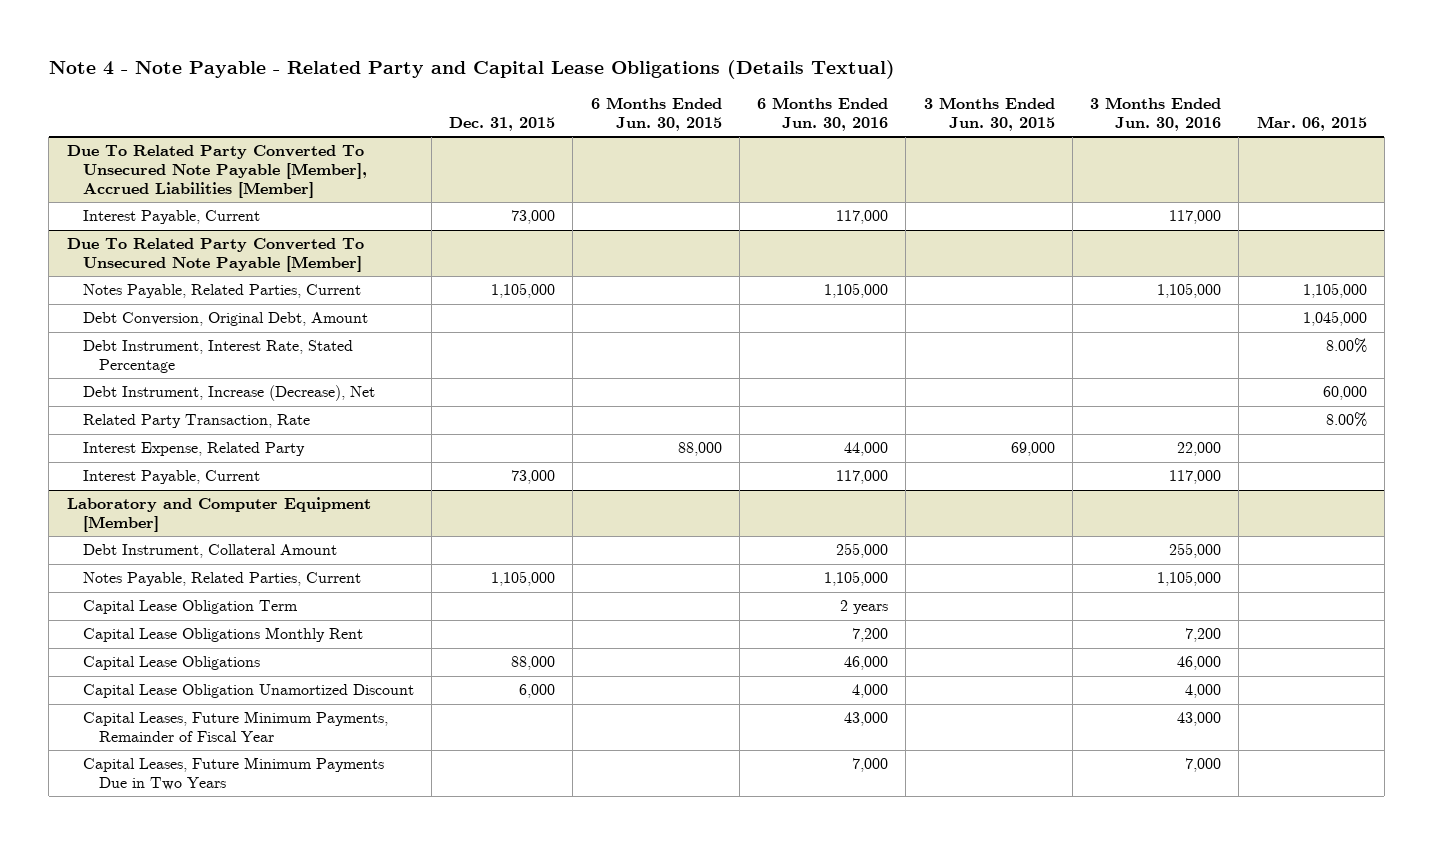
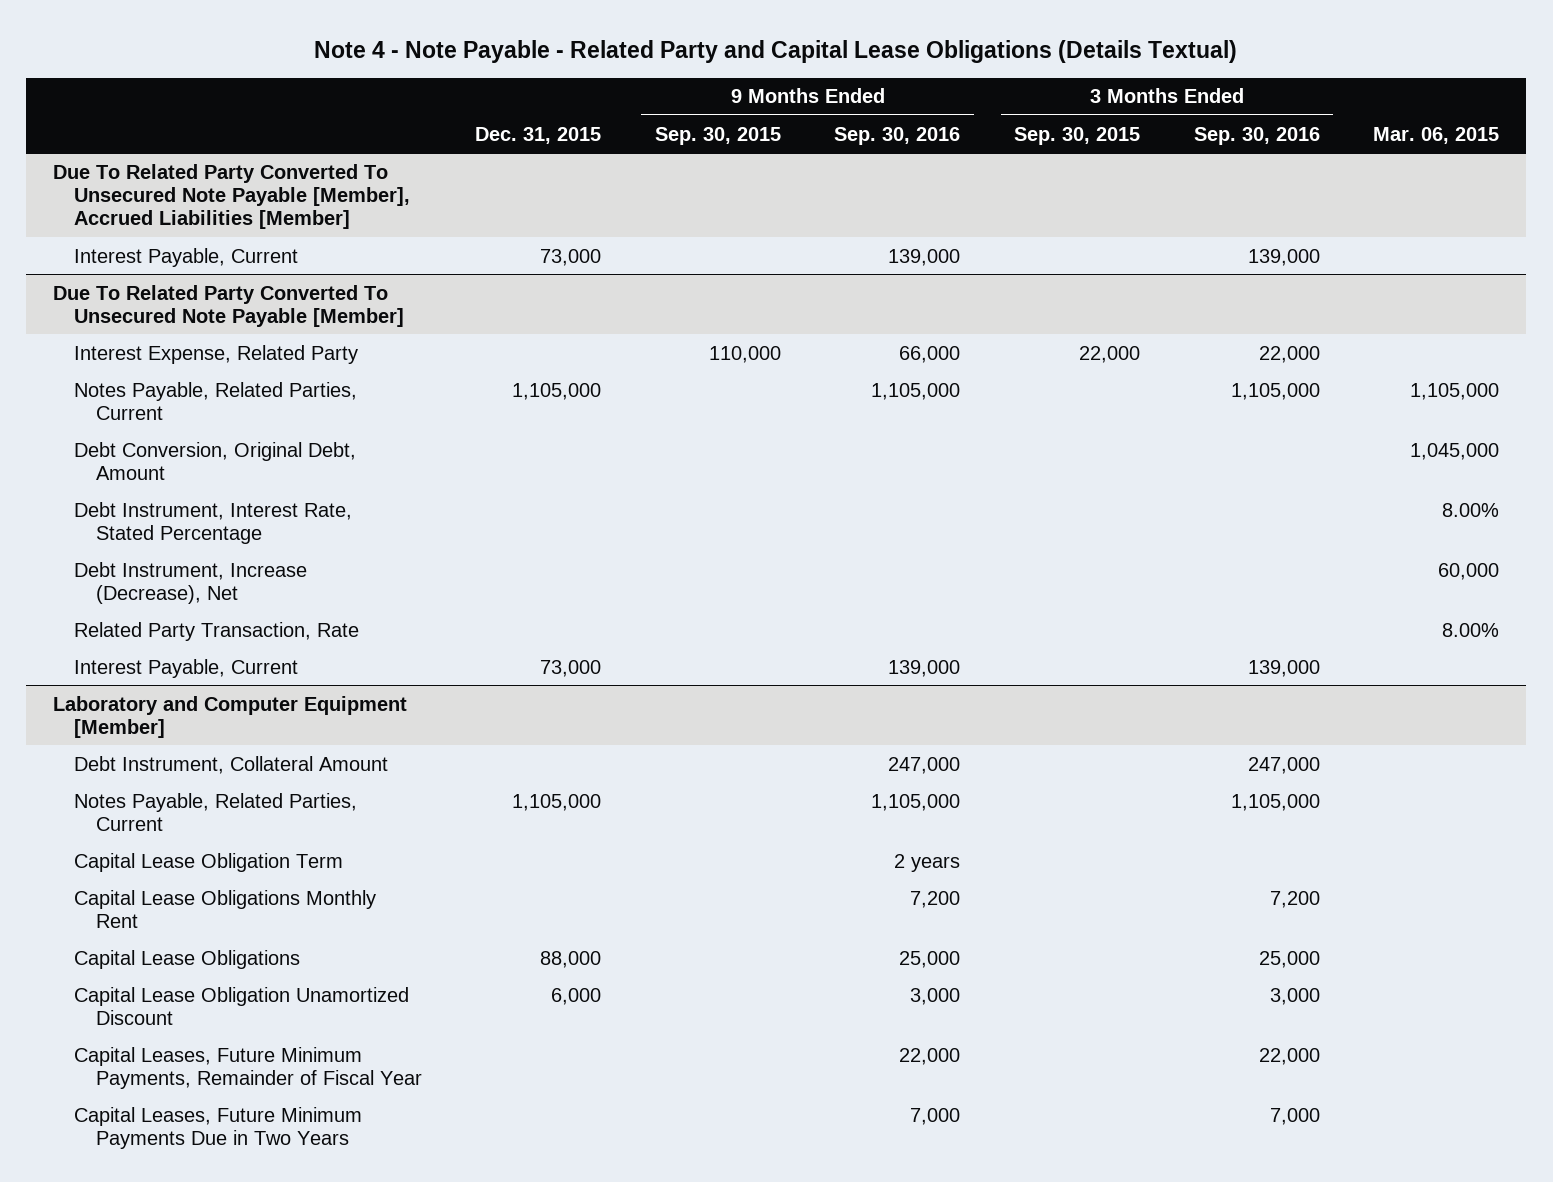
- | Dec. 31, 2015 | 6 Months Ended Jun. 30, 2015 | 6 Months Ended Jun. 30, 2016 | 3 Months Ended Jun. 30, 2015 | 3 Months Ended Jun. 30, 2016 | Mar. 06, 2015
+ | Dec. 31, 2015 | 9 Months Ended Sep. 30, 2015 | 9 Months Ended Sep. 30, 2016 | 3 Months Ended Sep. 30, 2015 | 3 Months Ended Sep. 30, 2016 | Mar. 06, 2015
@ Due To Related Party Converted To Unsecured Note Payable [Member]
moved up: Interest Expense, Related Party | | 110,000 | 66,000 | 22,000 | 22,000 |

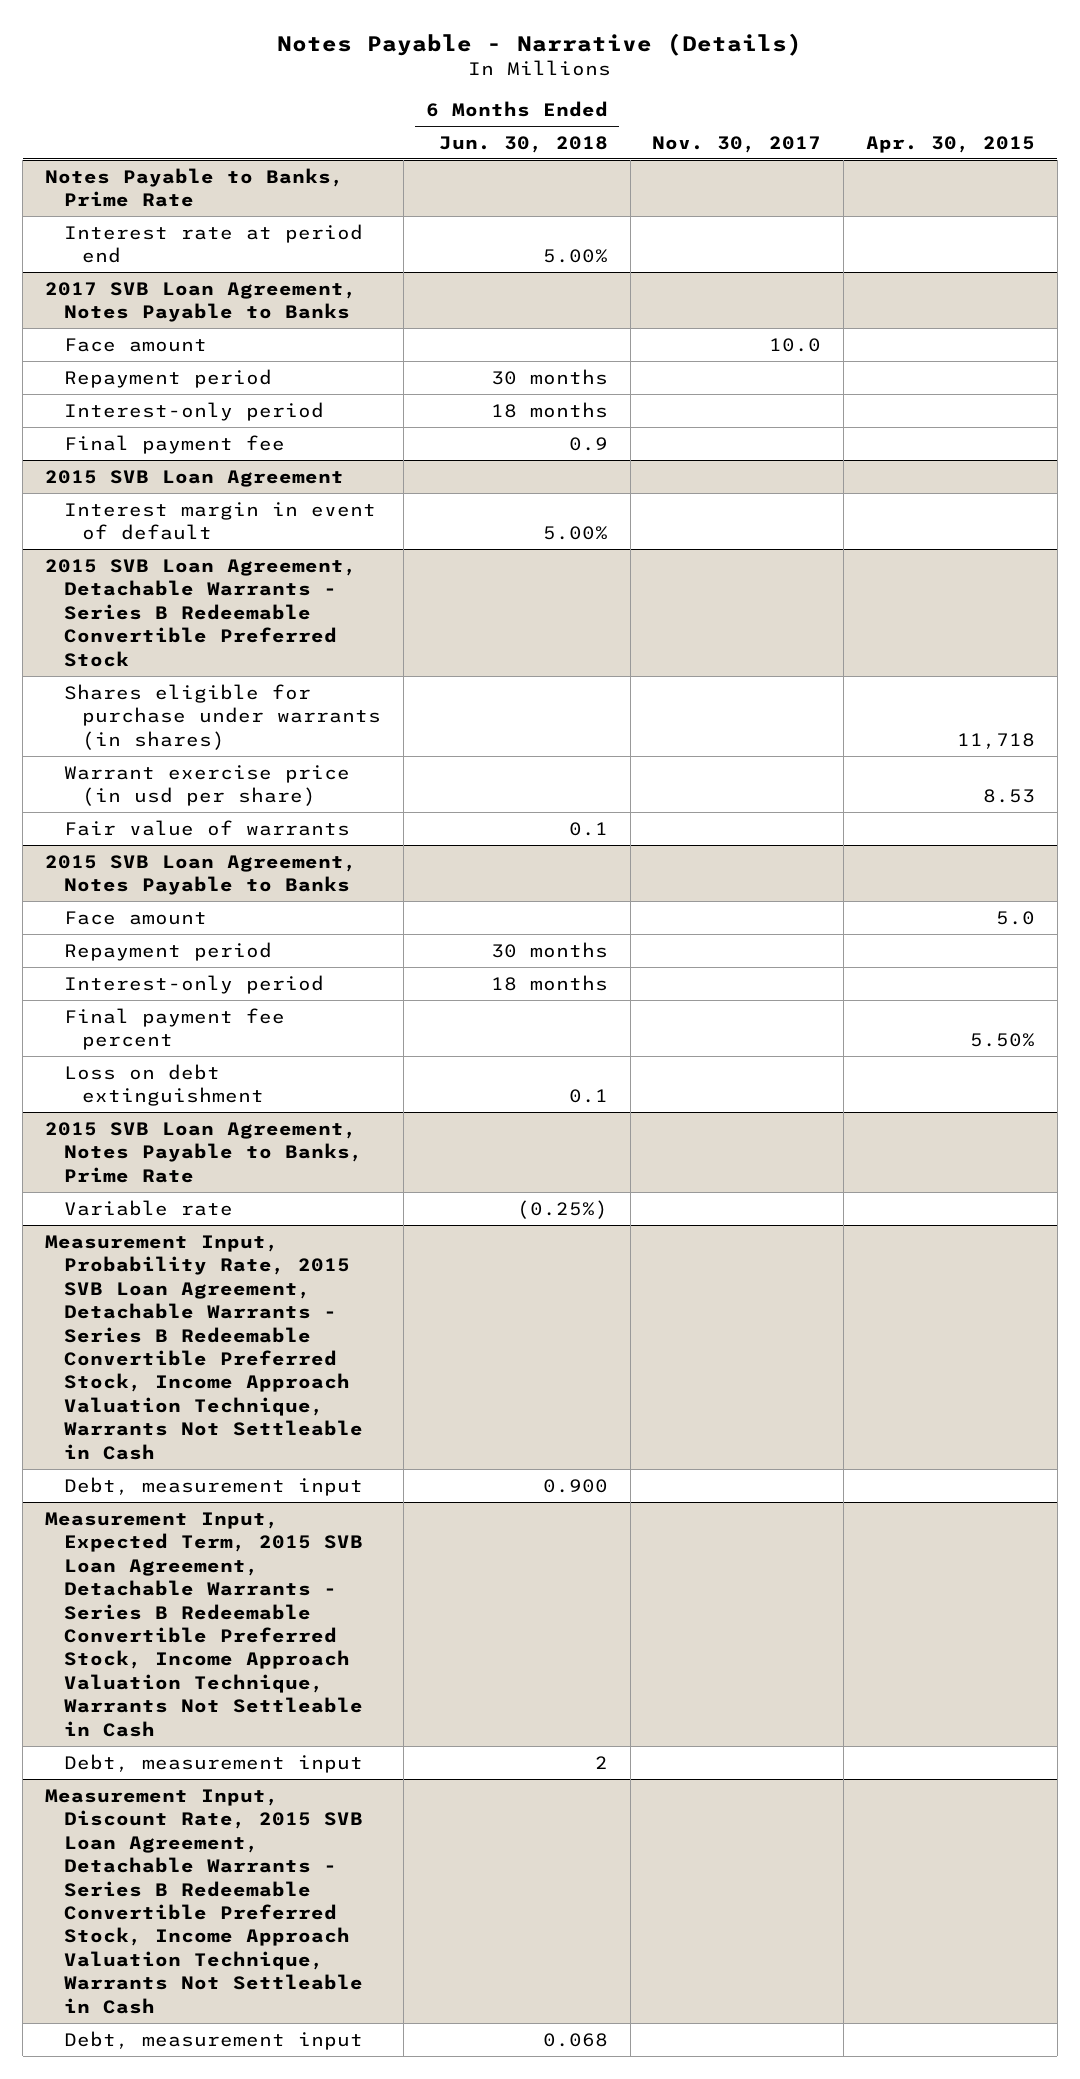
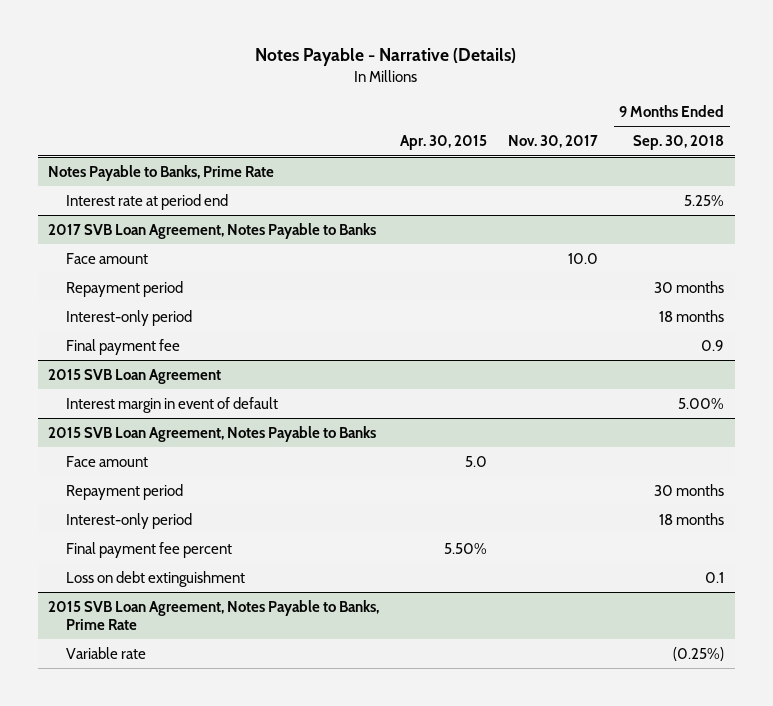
- | 6 Months Ended Jun. 30, 2018 | Nov. 30, 2017 | Apr. 30, 2015
+ | Apr. 30, 2015 | Nov. 30, 2017 | 9 Months Ended Sep. 30, 2018
- 2015 SVB Loan Agreement, Detachable Warrants - Series B Redeemable Convertible Preferred Stock
- Shares eligible for purchase under warrants (in shares) | | | 11,718
- Warrant exercise price (in usd per share) | | | 8.53
- Fair value of warrants | 0.1 | |
- Measurement Input, Probability Rate, 2015 SVB Loan Agreement, Detachable Warrants - Series B Redeemable Convertible Preferred Stock, Income Approach Valuation Technique, Warrants Not Settleable in Cash
- Debt, measurement input | 0.900 | |
- Measurement Input, Expected Term, 2015 SVB Loan Agreement, Detachable Warrants - Series B Redeemable Convertible Preferred Stock, Income Approach Valuation Technique, Warrants Not Settleable in Cash
- Debt, measurement input | 2 | |
- Measurement Input, Discount Rate, 2015 SVB Loan Agreement, Detachable Warrants - Series B Redeemable Convertible Preferred Stock, Income Approach Valuation Technique, Warrants Not Settleable in Cash
- Debt, measurement input | 0.068 | |

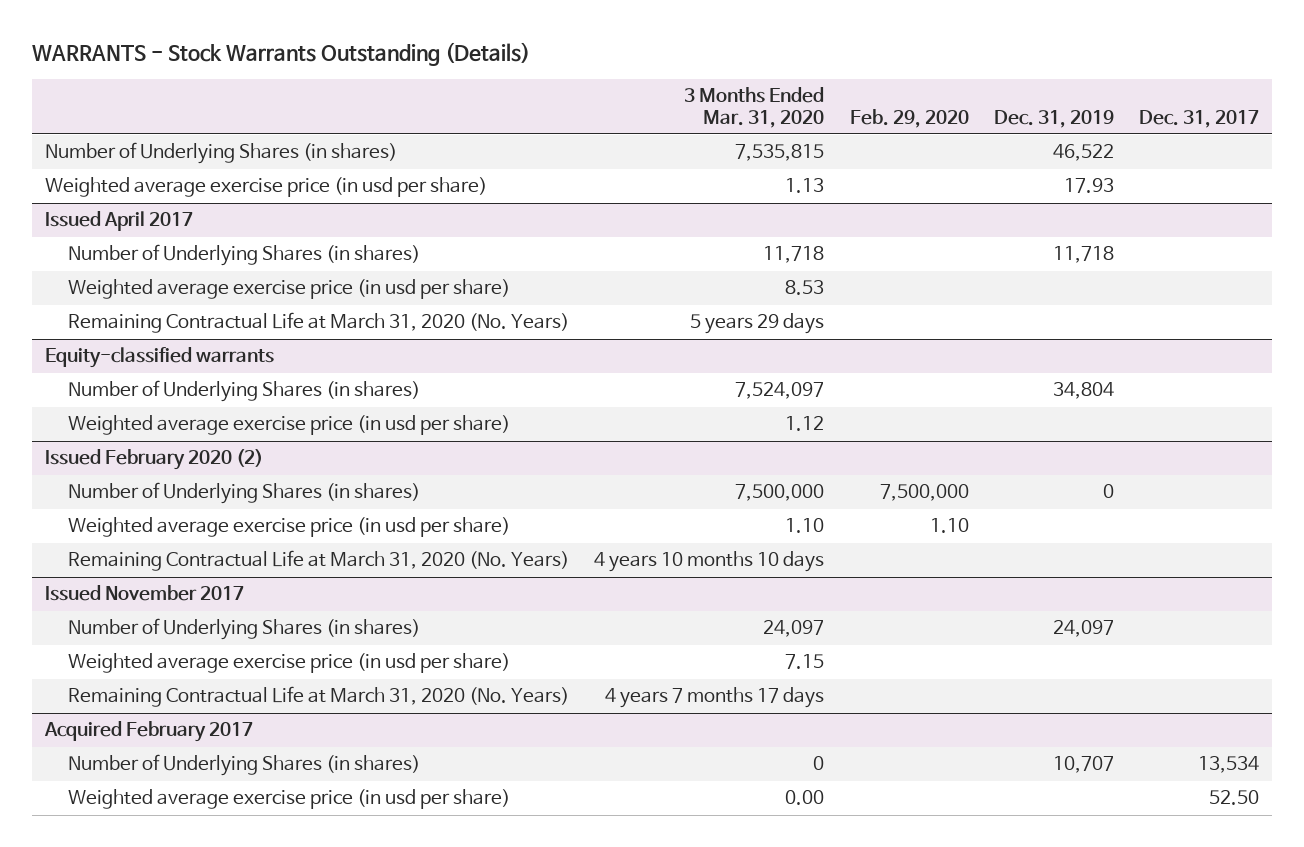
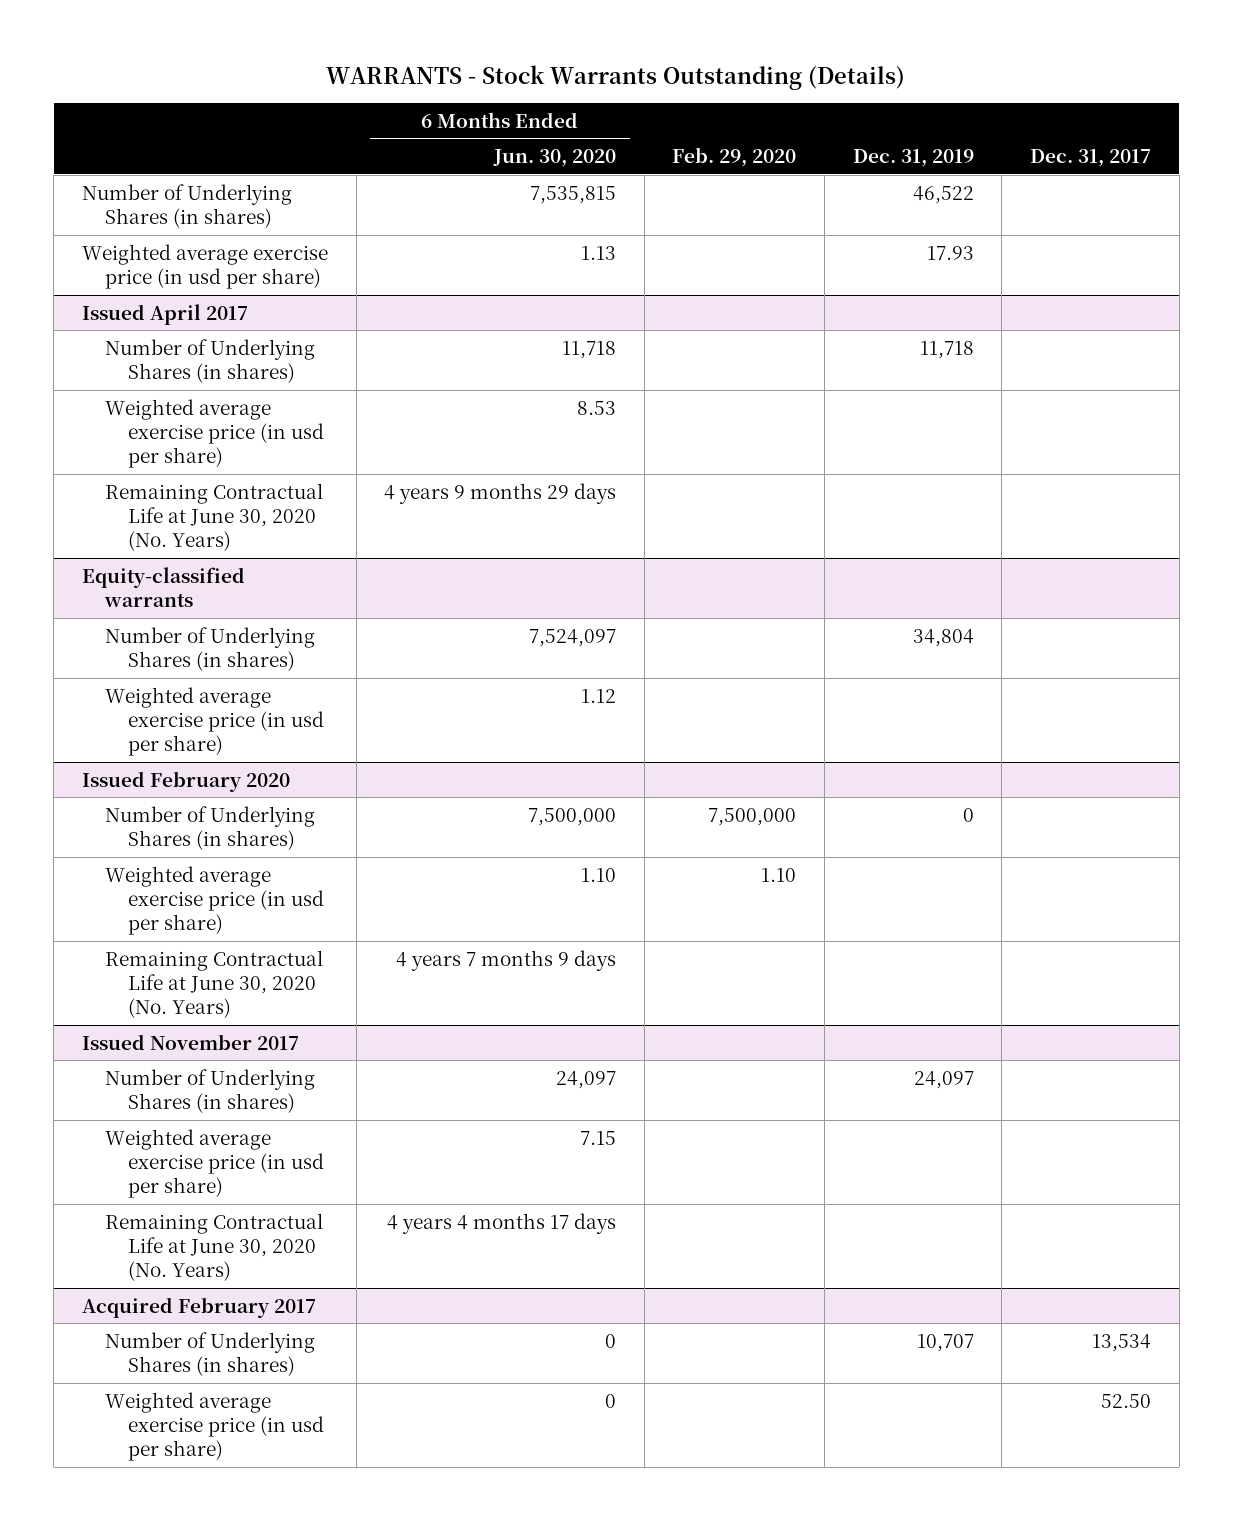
- | 3 Months Ended Mar. 31, 2020 | Feb. 29, 2020 | Dec. 31, 2019 | Dec. 31, 2017
+ | 6 Months Ended Jun. 30, 2020 | Feb. 29, 2020 | Dec. 31, 2019 | Dec. 31, 2017
@ Issued April 2017
- Remaining Contractual Life at March 31, 2020 (No. Years) | 5 years 29 days | | |
+ Remaining Contractual Life at June 30, 2020 (No. Years) | 4 years 9 months 29 days | | |
- Issued February 2020 (2)
+ Issued February 2020
- Remaining Contractual Life at March 31, 2020 (No. Years) | 4 years 10 months 10 days | | |
+ Remaining Contractual Life at June 30, 2020 (No. Years) | 4 years 7 months 9 days | | |
@ Issued November 2017
- Remaining Contractual Life at March 31, 2020 (No. Years) | 4 years 7 months 17 days | | |
+ Remaining Contractual Life at June 30, 2020 (No. Years) | 4 years 4 months 17 days | | |

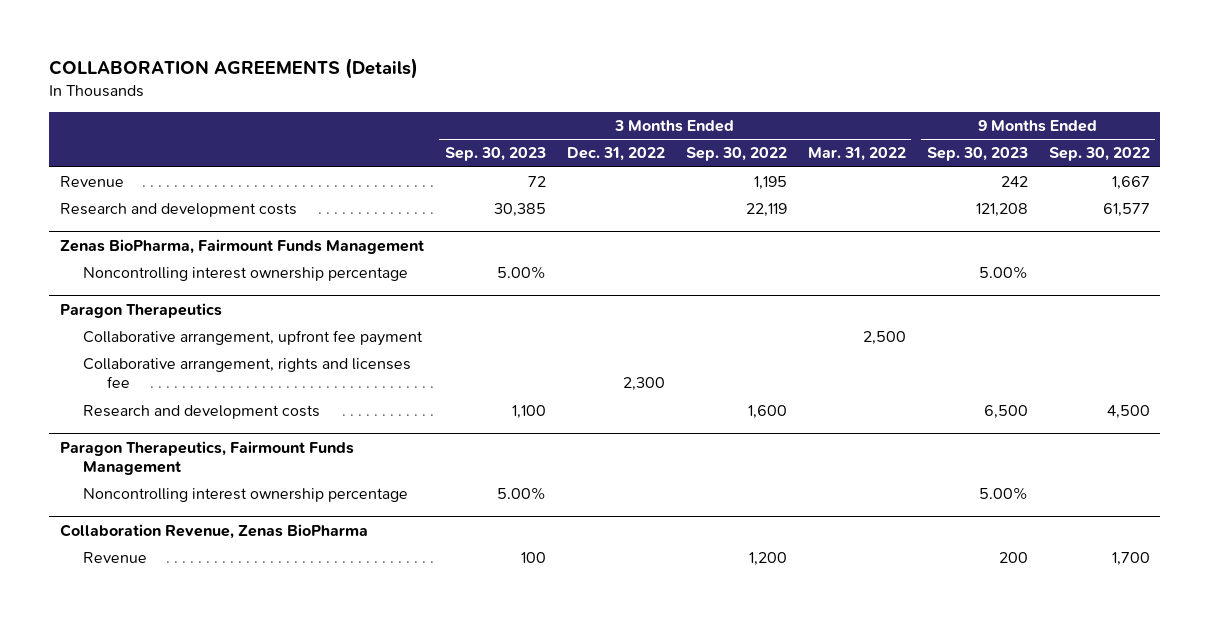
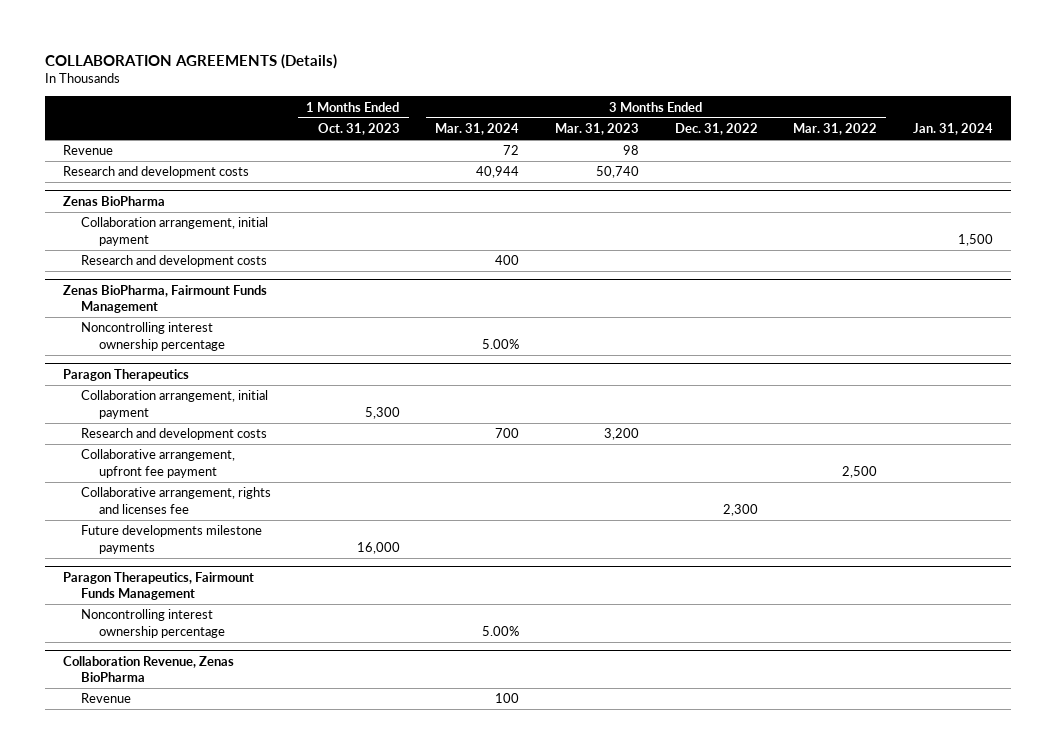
- | 3 Months Ended Sep. 30, 2023 | 3 Months Ended Dec. 31, 2022 | 3 Months Ended Sep. 30, 2022 | 3 Months Ended Mar. 31, 2022 | 9 Months Ended Sep. 30, 2023 | 9 Months Ended Sep. 30, 2022
+ | 1 Months Ended Oct. 31, 2023 | 3 Months Ended Mar. 31, 2024 | 3 Months Ended Mar. 31, 2023 | 3 Months Ended Dec. 31, 2022 | 3 Months Ended Mar. 31, 2022 | Jan. 31, 2024
+ Zenas BioPharma
+ Collaboration arrangement, initial payment | | | | | | 1,500
+ Research and development costs | | 400 | | | |
@ Paragon Therapeutics
+ Collaboration arrangement, initial payment | 5,300 | | | | |
moved up: Research and development costs | | 700 | 3,200 | | |
+ Future developments milestone payments | 16,000 | | | | |

